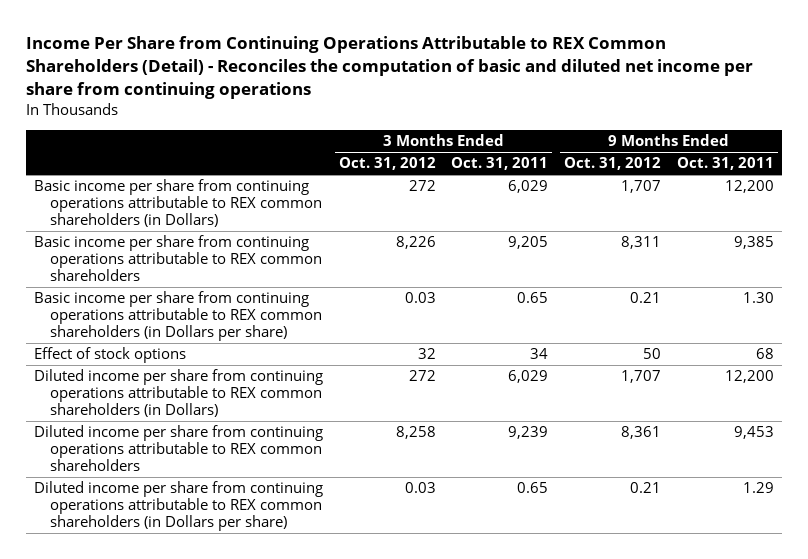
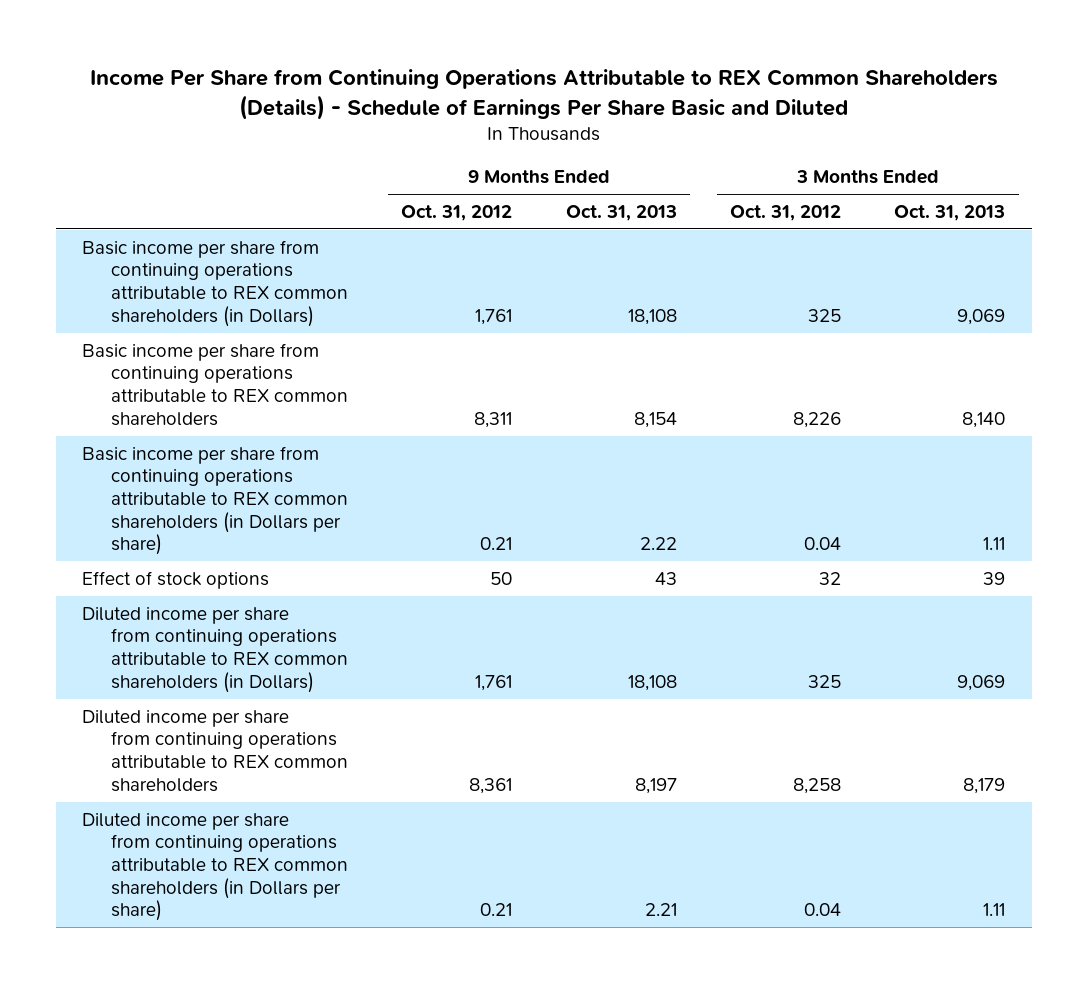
- Income Per Share from Continuing Operations Attributable to REX Common Shareholders (Detail) - Reconciles the computation of basic and diluted net income per share from continuing operations
+ Income Per Share from Continuing Operations Attributable to REX Common Shareholders (Details) - Schedule of Earnings Per Share Basic and Diluted
- | 3 Months Ended Oct. 31, 2012 | 3 Months Ended Oct. 31, 2011 | 9 Months Ended Oct. 31, 2012 | 9 Months Ended Oct. 31, 2011
+ | 9 Months Ended Oct. 31, 2012 | 9 Months Ended Oct. 31, 2013 | 3 Months Ended Oct. 31, 2012 | 3 Months Ended Oct. 31, 2013
- Basic income per share from continuing operations attributable to REX common shareholders (in Dollars) | 272 | 6,029 | 1,707 | 12,200
+ Basic income per share from continuing operations attributable to REX common shareholders (in Dollars) | 1,761 | 18,108 | 325 | 9,069
- Basic income per share from continuing operations attributable to REX common shareholders (in Dollars per share) | 0.03 | 0.65 | 0.21 | 1.30
+ Basic income per share from continuing operations attributable to REX common shareholders (in Dollars per share) | 0.21 | 2.22 | 0.04 | 1.11
- Diluted income per share from continuing operations attributable to REX common shareholders (in Dollars) | 272 | 6,029 | 1,707 | 12,200
+ Diluted income per share from continuing operations attributable to REX common shareholders (in Dollars) | 1,761 | 18,108 | 325 | 9,069
- Diluted income per share from continuing operations attributable to REX common shareholders (in Dollars per share) | 0.03 | 0.65 | 0.21 | 1.29
+ Diluted income per share from continuing operations attributable to REX common shareholders (in Dollars per share) | 0.21 | 2.21 | 0.04 | 1.11

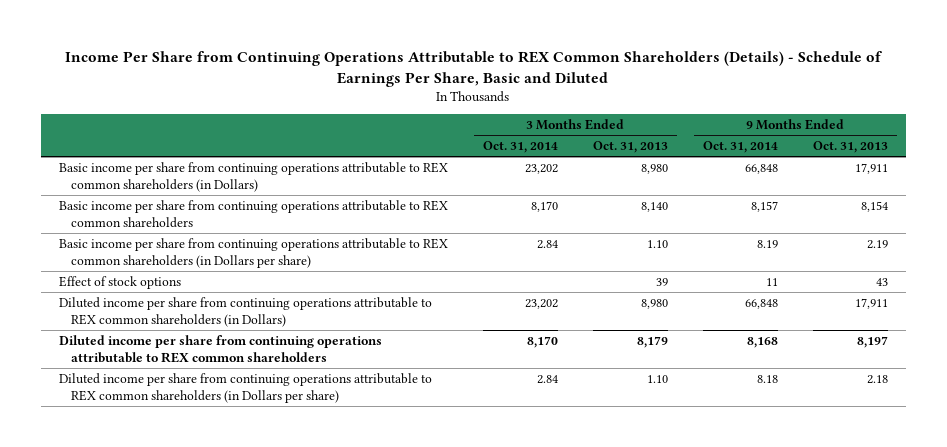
- Income Per Share from Continuing Operations Attributable to REX Common Shareholders (Details) - Schedule of Earnings Per Share Basic and Diluted
+ Income Per Share from Continuing Operations Attributable to REX Common Shareholders (Details) - Schedule of Earnings Per Share, Basic and Diluted
- | 9 Months Ended Oct. 31, 2012 | 9 Months Ended Oct. 31, 2013 | 3 Months Ended Oct. 31, 2012 | 3 Months Ended Oct. 31, 2013
+ | 3 Months Ended Oct. 31, 2014 | 3 Months Ended Oct. 31, 2013 | 9 Months Ended Oct. 31, 2014 | 9 Months Ended Oct. 31, 2013
- Basic income per share from continuing operations attributable to REX common shareholders (in Dollars) | 1,761 | 18,108 | 325 | 9,069
+ Basic income per share from continuing operations attributable to REX common shareholders (in Dollars) | 23,202 | 8,980 | 66,848 | 17,911
- Basic income per share from continuing operations attributable to REX common shareholders (in Dollars per share) | 0.21 | 2.22 | 0.04 | 1.11
+ Basic income per share from continuing operations attributable to REX common shareholders (in Dollars per share) | 2.84 | 1.10 | 8.19 | 2.19
- Diluted income per share from continuing operations attributable to REX common shareholders (in Dollars) | 1,761 | 18,108 | 325 | 9,069
+ Diluted income per share from continuing operations attributable to REX common shareholders (in Dollars) | 23,202 | 8,980 | 66,848 | 17,911
- Diluted income per share from continuing operations attributable to REX common shareholders (in Dollars per share) | 0.21 | 2.21 | 0.04 | 1.11
+ Diluted income per share from continuing operations attributable to REX common shareholders (in Dollars per share) | 2.84 | 1.10 | 8.18 | 2.18

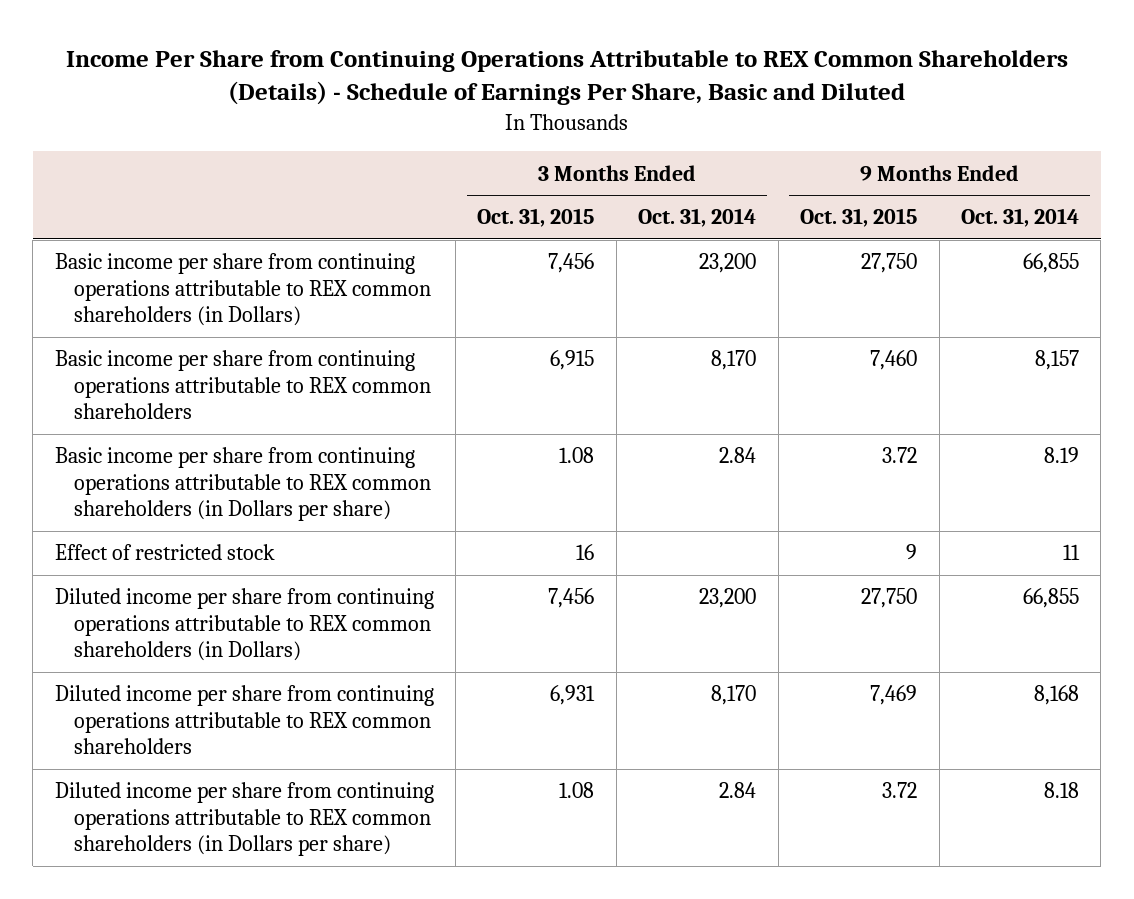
- | 3 Months Ended Oct. 31, 2014 | 3 Months Ended Oct. 31, 2013 | 9 Months Ended Oct. 31, 2014 | 9 Months Ended Oct. 31, 2013
+ | 3 Months Ended Oct. 31, 2015 | 3 Months Ended Oct. 31, 2014 | 9 Months Ended Oct. 31, 2015 | 9 Months Ended Oct. 31, 2014
- Basic income per share from continuing operations attributable to REX common shareholders (in Dollars) | 23,202 | 8,980 | 66,848 | 17,911
+ Basic income per share from continuing operations attributable to REX common shareholders (in Dollars) | 7,456 | 23,200 | 27,750 | 66,855
- Effect of stock options | | 39 | 11 | 43
- Diluted income per share from continuing operations attributable to REX common shareholders (in Dollars) | 23,202 | 8,980 | 66,848 | 17,911
+ Effect of restricted stock | 16 | | 9 | 11
+ Diluted income per share from continuing operations attributable to REX common shareholders (in Dollars) | 7,456 | 23,200 | 27,750 | 66,855

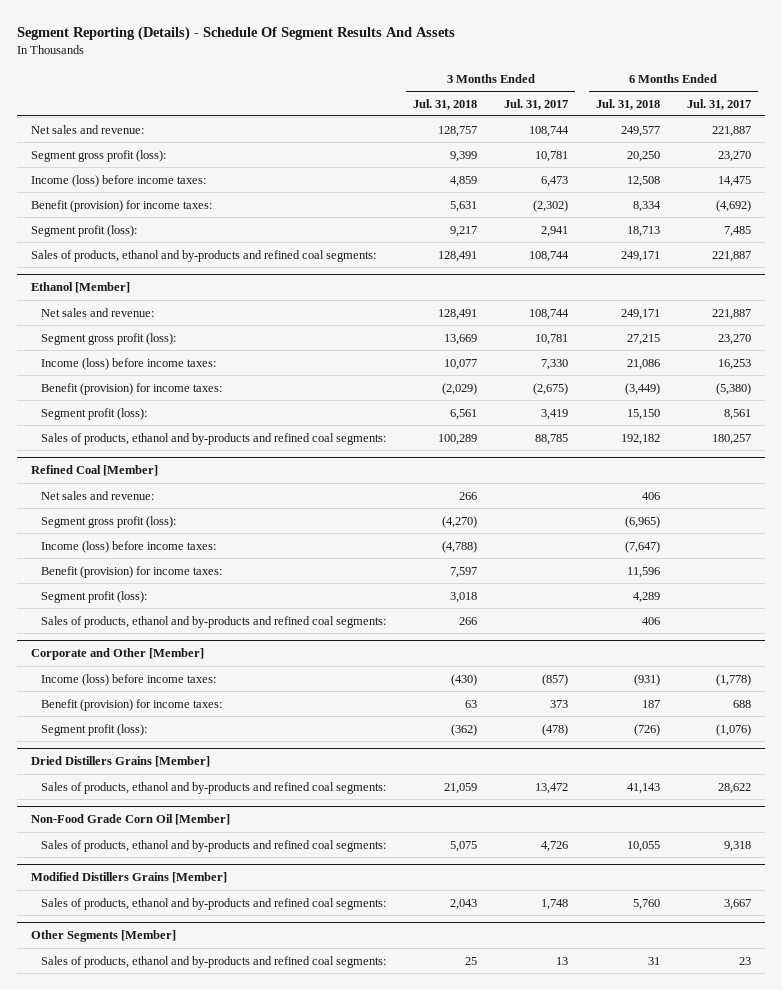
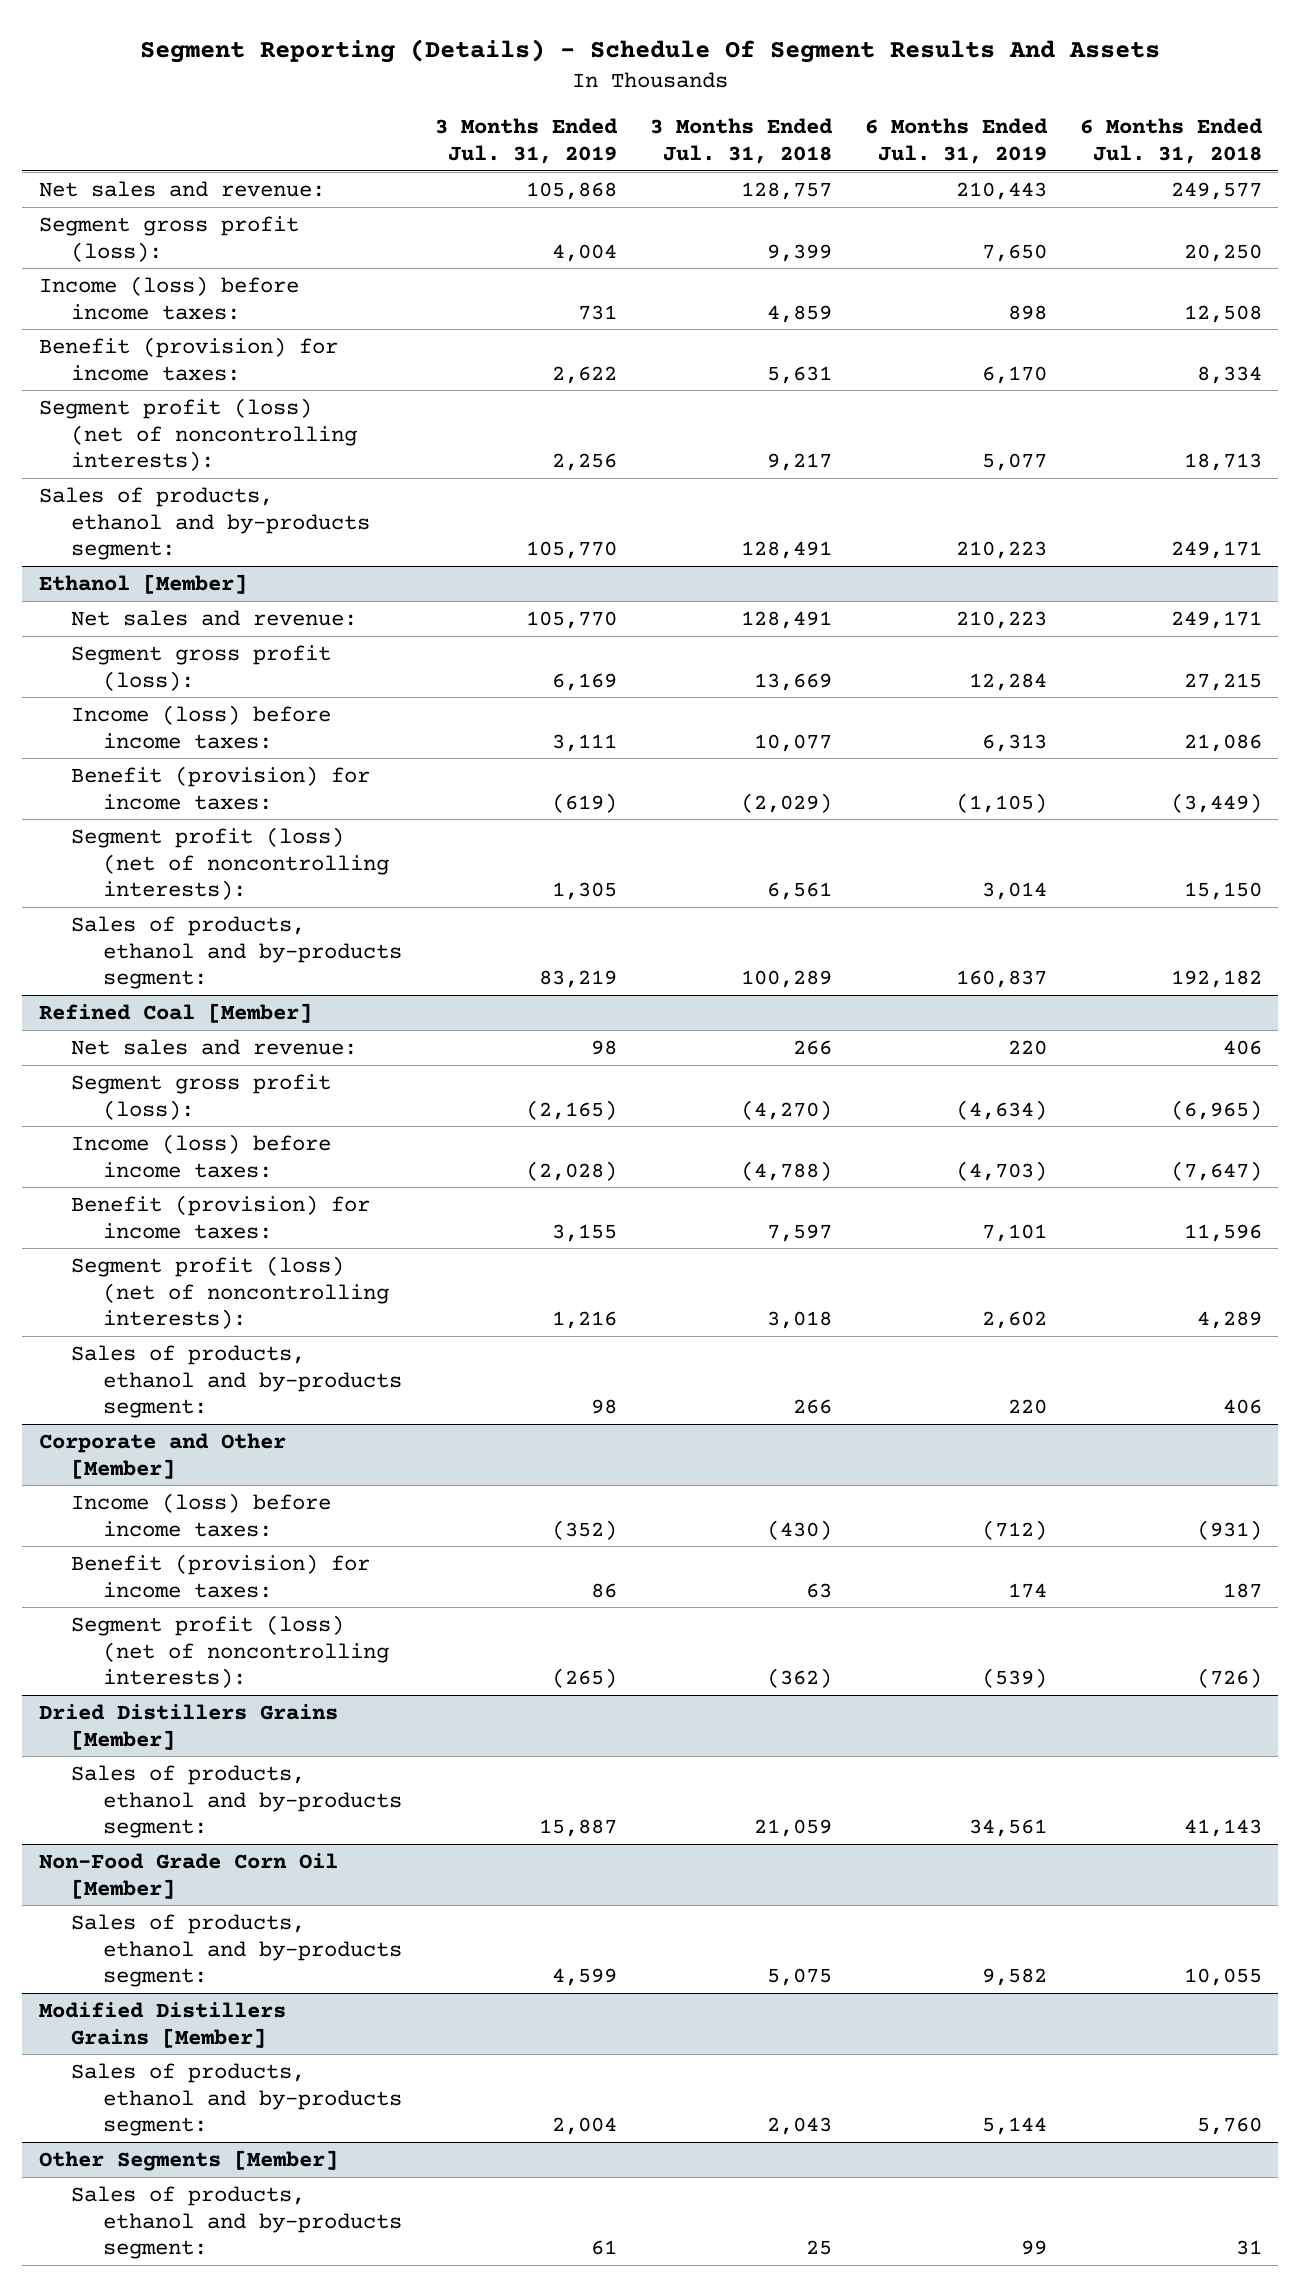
- | 3 Months Ended Jul. 31, 2018 | 3 Months Ended Jul. 31, 2017 | 6 Months Ended Jul. 31, 2018 | 6 Months Ended Jul. 31, 2017
+ | 3 Months Ended Jul. 31, 2019 | 3 Months Ended Jul. 31, 2018 | 6 Months Ended Jul. 31, 2019 | 6 Months Ended Jul. 31, 2018
- Segment profit (loss): | 9,217 | 2,941 | 18,713 | 7,485
- Sales of products, ethanol and by-products and refined coal segments: | 128,491 | 108,744 | 249,171 | 221,887
+ Segment profit (loss) (net of noncontrolling interests): | 2,256 | 9,217 | 5,077 | 18,713
+ Sales of products, ethanol and by-products segment: | 105,770 | 128,491 | 210,223 | 249,171
@ Ethanol [Member]
- Segment profit (loss): | 6,561 | 3,419 | 15,150 | 8,561
- Sales of products, ethanol and by-products and refined coal segments: | 100,289 | 88,785 | 192,182 | 180,257
+ Segment profit (loss) (net of noncontrolling interests): | 1,305 | 6,561 | 3,014 | 15,150
+ Sales of products, ethanol and by-products segment: | 83,219 | 100,289 | 160,837 | 192,182
@ Refined Coal [Member]
- Segment profit (loss): | 3,018 | | 4,289 |
- Sales of products, ethanol and by-products and refined coal segments: | 266 | | 406 |
+ Segment profit (loss) (net of noncontrolling interests): | 1,216 | 3,018 | 2,602 | 4,289
+ Sales of products, ethanol and by-products segment: | 98 | 266 | 220 | 406
@ Corporate and Other [Member]
- Segment profit (loss): | (362) | (478) | (726) | (1,076)
+ Segment profit (loss) (net of noncontrolling interests): | (265) | (362) | (539) | (726)
@ Dried Distillers Grains [Member]
- Sales of products, ethanol and by-products and refined coal segments: | 21,059 | 13,472 | 41,143 | 28,622
+ Sales of products, ethanol and by-products segment: | 15,887 | 21,059 | 34,561 | 41,143
@ Non-Food Grade Corn Oil [Member]
- Sales of products, ethanol and by-products and refined coal segments: | 5,075 | 4,726 | 10,055 | 9,318
+ Sales of products, ethanol and by-products segment: | 4,599 | 5,075 | 9,582 | 10,055
@ Modified Distillers Grains [Member]
- Sales of products, ethanol and by-products and refined coal segments: | 2,043 | 1,748 | 5,760 | 3,667
+ Sales of products, ethanol and by-products segment: | 2,004 | 2,043 | 5,144 | 5,760
@ Other Segments [Member]
- Sales of products, ethanol and by-products and refined coal segments: | 25 | 13 | 31 | 23
+ Sales of products, ethanol and by-products segment: | 61 | 25 | 99 | 31

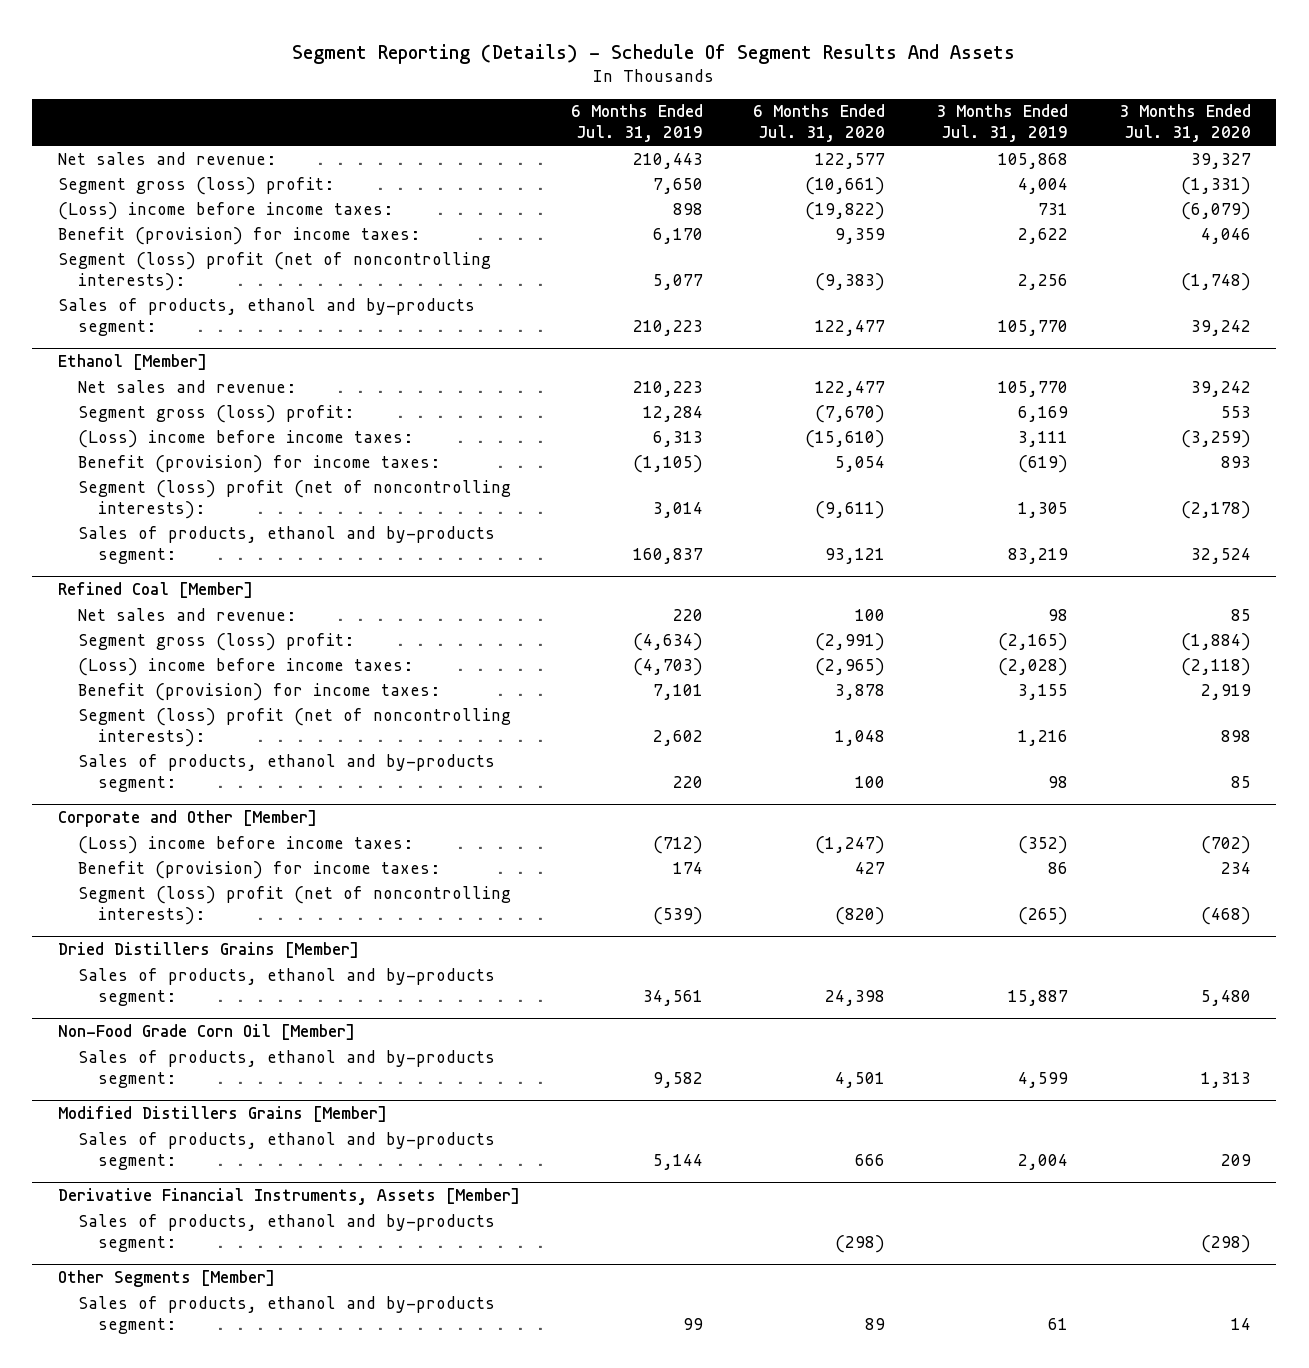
- | 3 Months Ended Jul. 31, 2019 | 3 Months Ended Jul. 31, 2018 | 6 Months Ended Jul. 31, 2019 | 6 Months Ended Jul. 31, 2018
+ | 6 Months Ended Jul. 31, 2019 | 6 Months Ended Jul. 31, 2020 | 3 Months Ended Jul. 31, 2019 | 3 Months Ended Jul. 31, 2020
- Segment gross profit (loss): | 4,004 | 9,399 | 7,650 | 20,250
- Income (loss) before income taxes: | 731 | 4,859 | 898 | 12,508
+ Segment gross (loss) profit: | 7,650 | (10,661) | 4,004 | (1,331)
+ (Loss) income before income taxes: | 898 | (19,822) | 731 | (6,079)
- Segment profit (loss) (net of noncontrolling interests): | 2,256 | 9,217 | 5,077 | 18,713
+ Segment (loss) profit (net of noncontrolling interests): | 5,077 | (9,383) | 2,256 | (1,748)
@ Ethanol [Member]
- Segment gross profit (loss): | 6,169 | 13,669 | 12,284 | 27,215
- Income (loss) before income taxes: | 3,111 | 10,077 | 6,313 | 21,086
+ Segment gross (loss) profit: | 12,284 | (7,670) | 6,169 | 553
+ (Loss) income before income taxes: | 6,313 | (15,610) | 3,111 | (3,259)
- Segment profit (loss) (net of noncontrolling interests): | 1,305 | 6,561 | 3,014 | 15,150
+ Segment (loss) profit (net of noncontrolling interests): | 3,014 | (9,611) | 1,305 | (2,178)
@ Refined Coal [Member]
- Segment gross profit (loss): | (2,165) | (4,270) | (4,634) | (6,965)
- Income (loss) before income taxes: | (2,028) | (4,788) | (4,703) | (7,647)
+ Segment gross (loss) profit: | (4,634) | (2,991) | (2,165) | (1,884)
+ (Loss) income before income taxes: | (4,703) | (2,965) | (2,028) | (2,118)
- Segment profit (loss) (net of noncontrolling interests): | 1,216 | 3,018 | 2,602 | 4,289
+ Segment (loss) profit (net of noncontrolling interests): | 2,602 | 1,048 | 1,216 | 898
@ Corporate and Other [Member]
- Income (loss) before income taxes: | (352) | (430) | (712) | (931)
+ (Loss) income before income taxes: | (712) | (1,247) | (352) | (702)
- Segment profit (loss) (net of noncontrolling interests): | (265) | (362) | (539) | (726)
+ Segment (loss) profit (net of noncontrolling interests): | (539) | (820) | (265) | (468)
+ Derivative Financial Instruments, Assets [Member]
+ Sales of products, ethanol and by-products segment: | | (298) | | (298)

